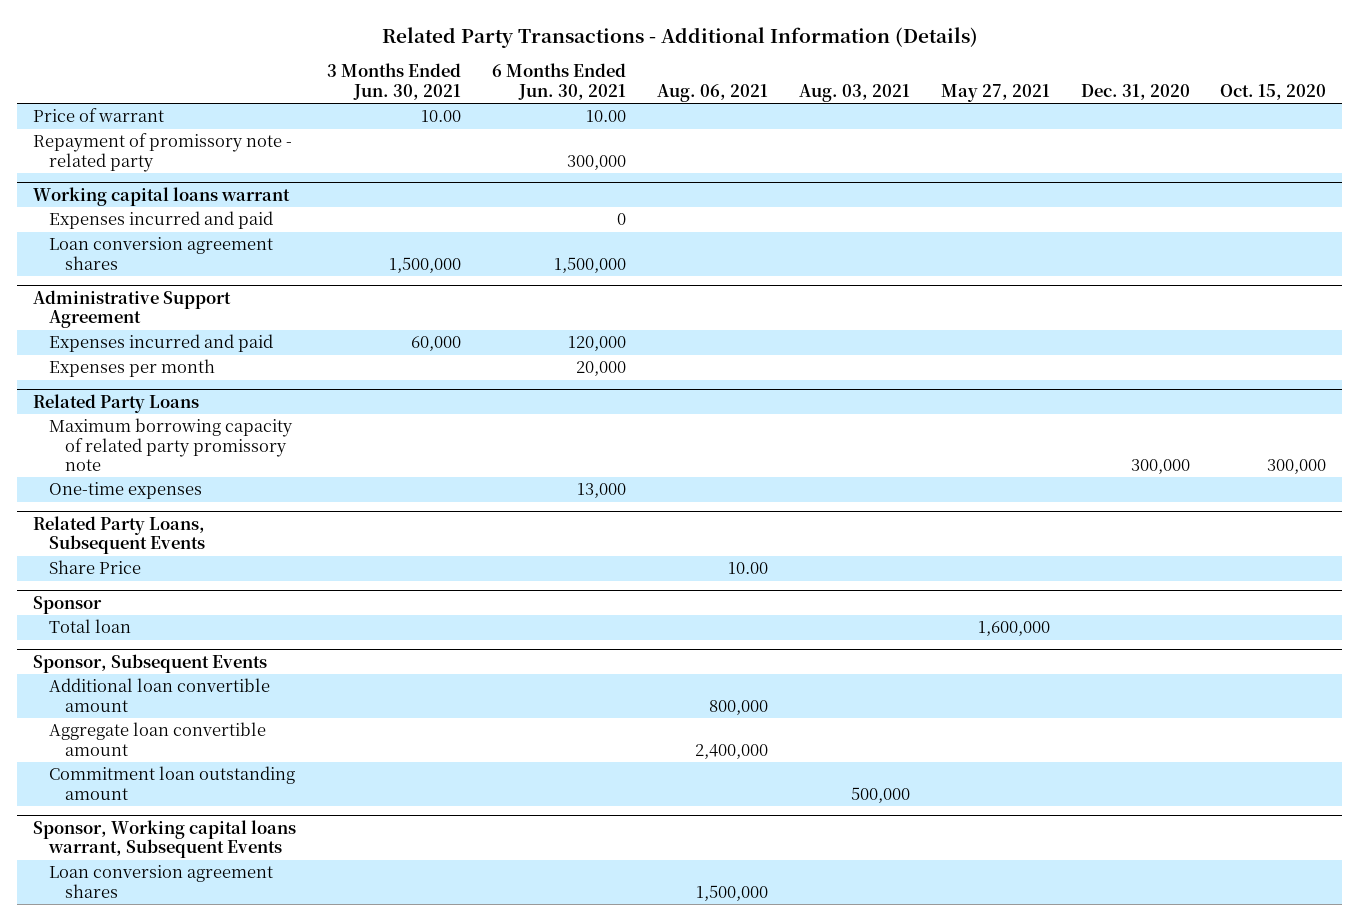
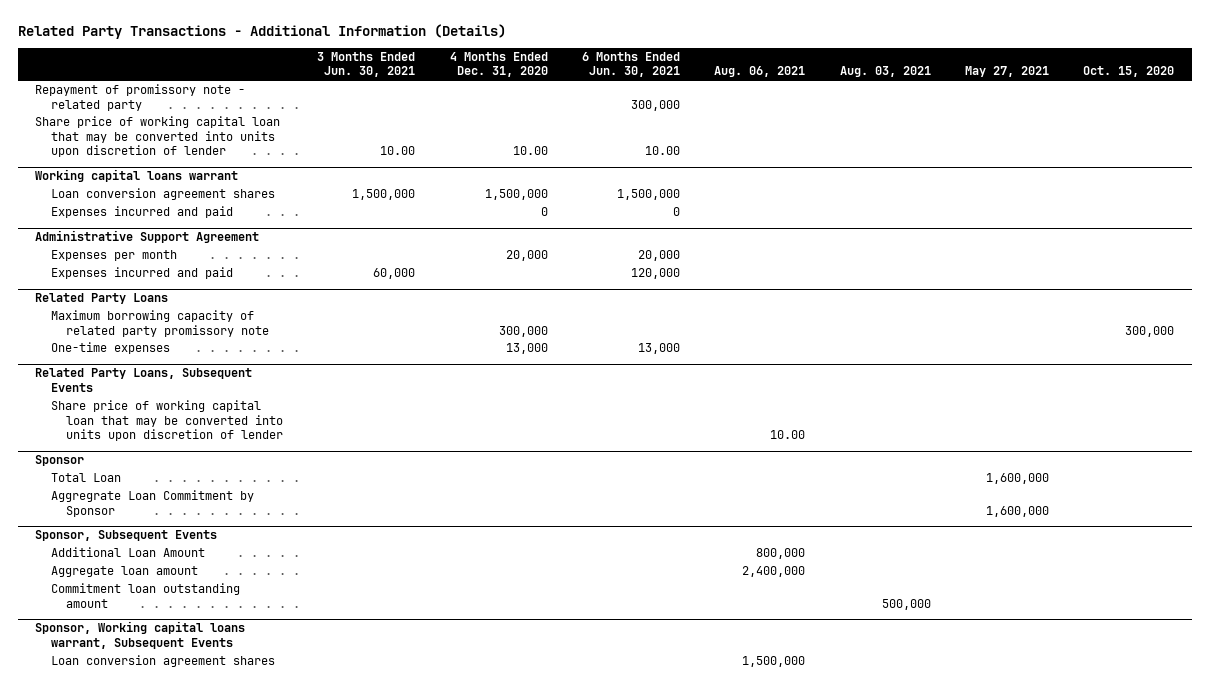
- | 3 Months Ended Jun. 30, 2021 | 6 Months Ended Jun. 30, 2021 | Aug. 06, 2021 | Aug. 03, 2021 | May 27, 2021 | Dec. 31, 2020 | Oct. 15, 2020
+ | 3 Months Ended Jun. 30, 2021 | 4 Months Ended Dec. 31, 2020 | 6 Months Ended Jun. 30, 2021 | Aug. 06, 2021 | Aug. 03, 2021 | May 27, 2021 | Oct. 15, 2020
- Price of warrant | 10.00 | 10.00 | | | | |
+ Share price of working capital loan that may be converted into units upon discretion of lender | 10.00 | 10.00 | 10.00 | | | |
@ Working capital loans warrant
moved down: Expenses incurred and paid | | 0 | 0 | | | |
@ Administrative Support Agreement
moved down: Expenses incurred and paid | 60,000 | | 120,000 | | | |
@ Related Party Loans, Subsequent Events
- Share Price | | | 10.00 | | | |
+ Share price of working capital loan that may be converted into units upon discretion of lender | | | | 10.00 | | |
@ Sponsor
- Total loan | | | | | 1,600,000 | |
+ Total Loan | | | | | | 1,600,000 |
+ Aggregrate Loan Commitment by Sponsor | | | | | | 1,600,000 |
@ Sponsor, Subsequent Events
- Additional loan convertible amount | | | 800,000 | | | |
- Aggregate loan convertible amount | | | 2,400,000 | | | |
+ Additional Loan Amount | | | | 800,000 | | |
+ Aggregate loan amount | | | | 2,400,000 | | |

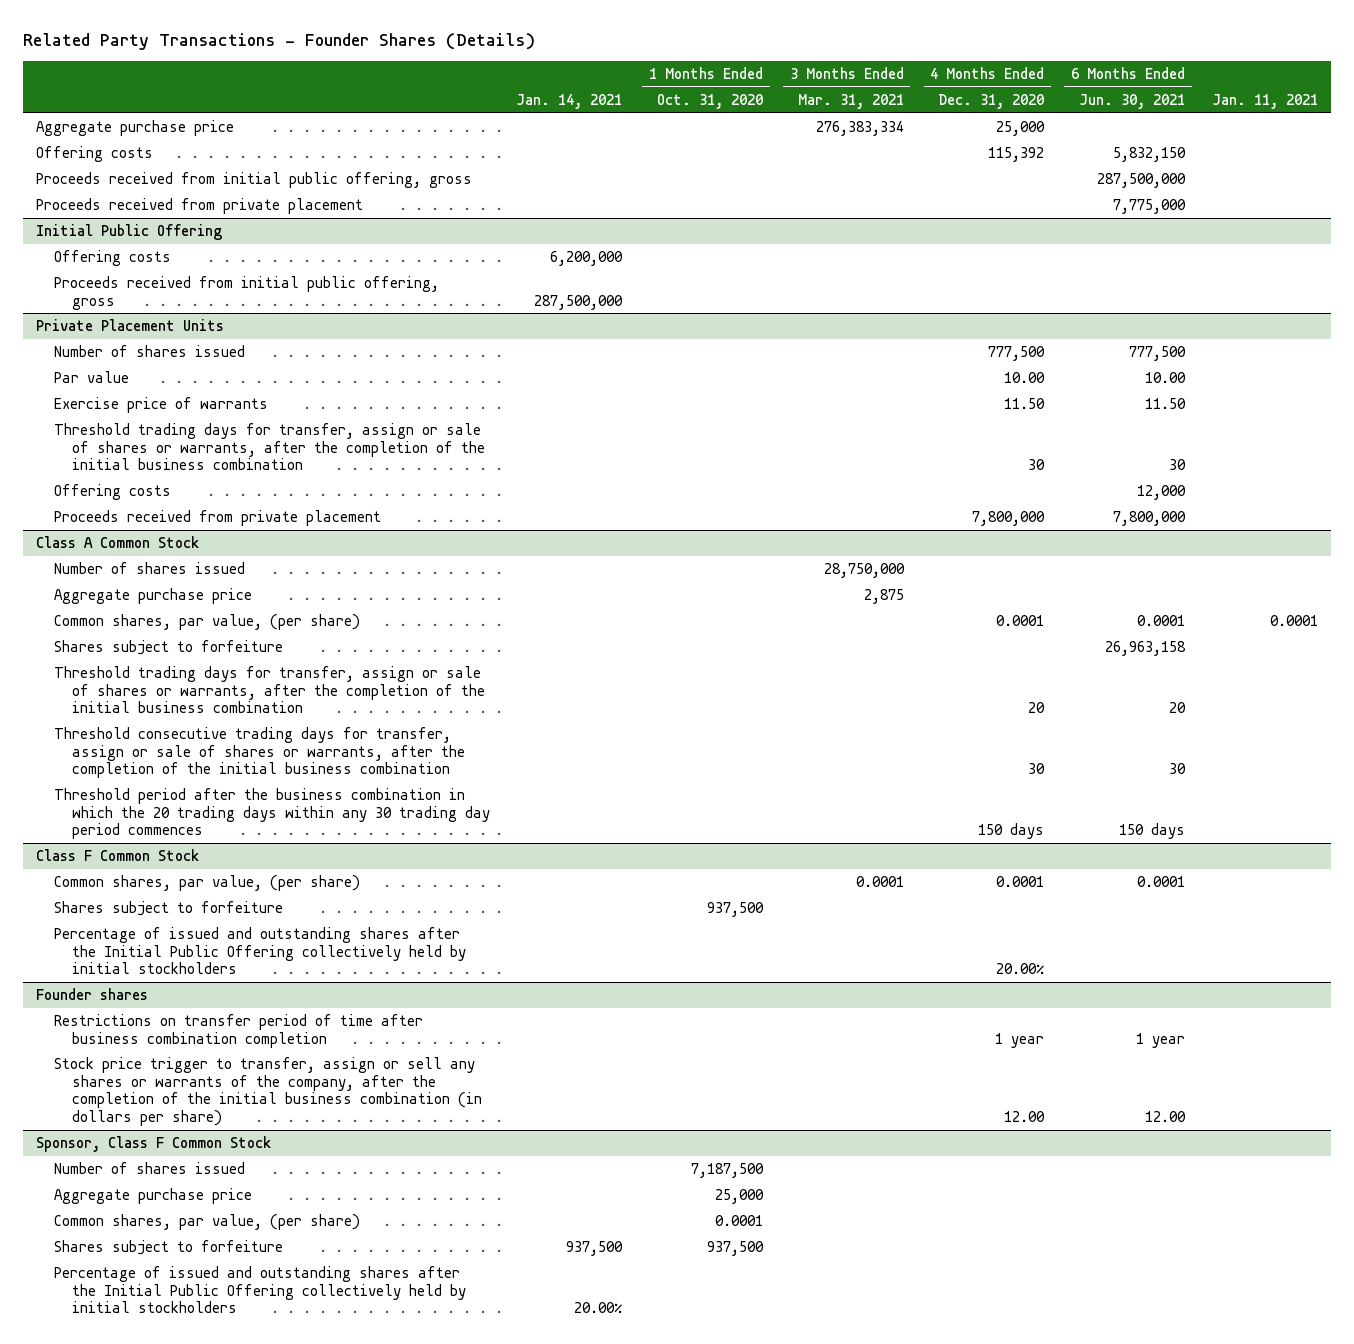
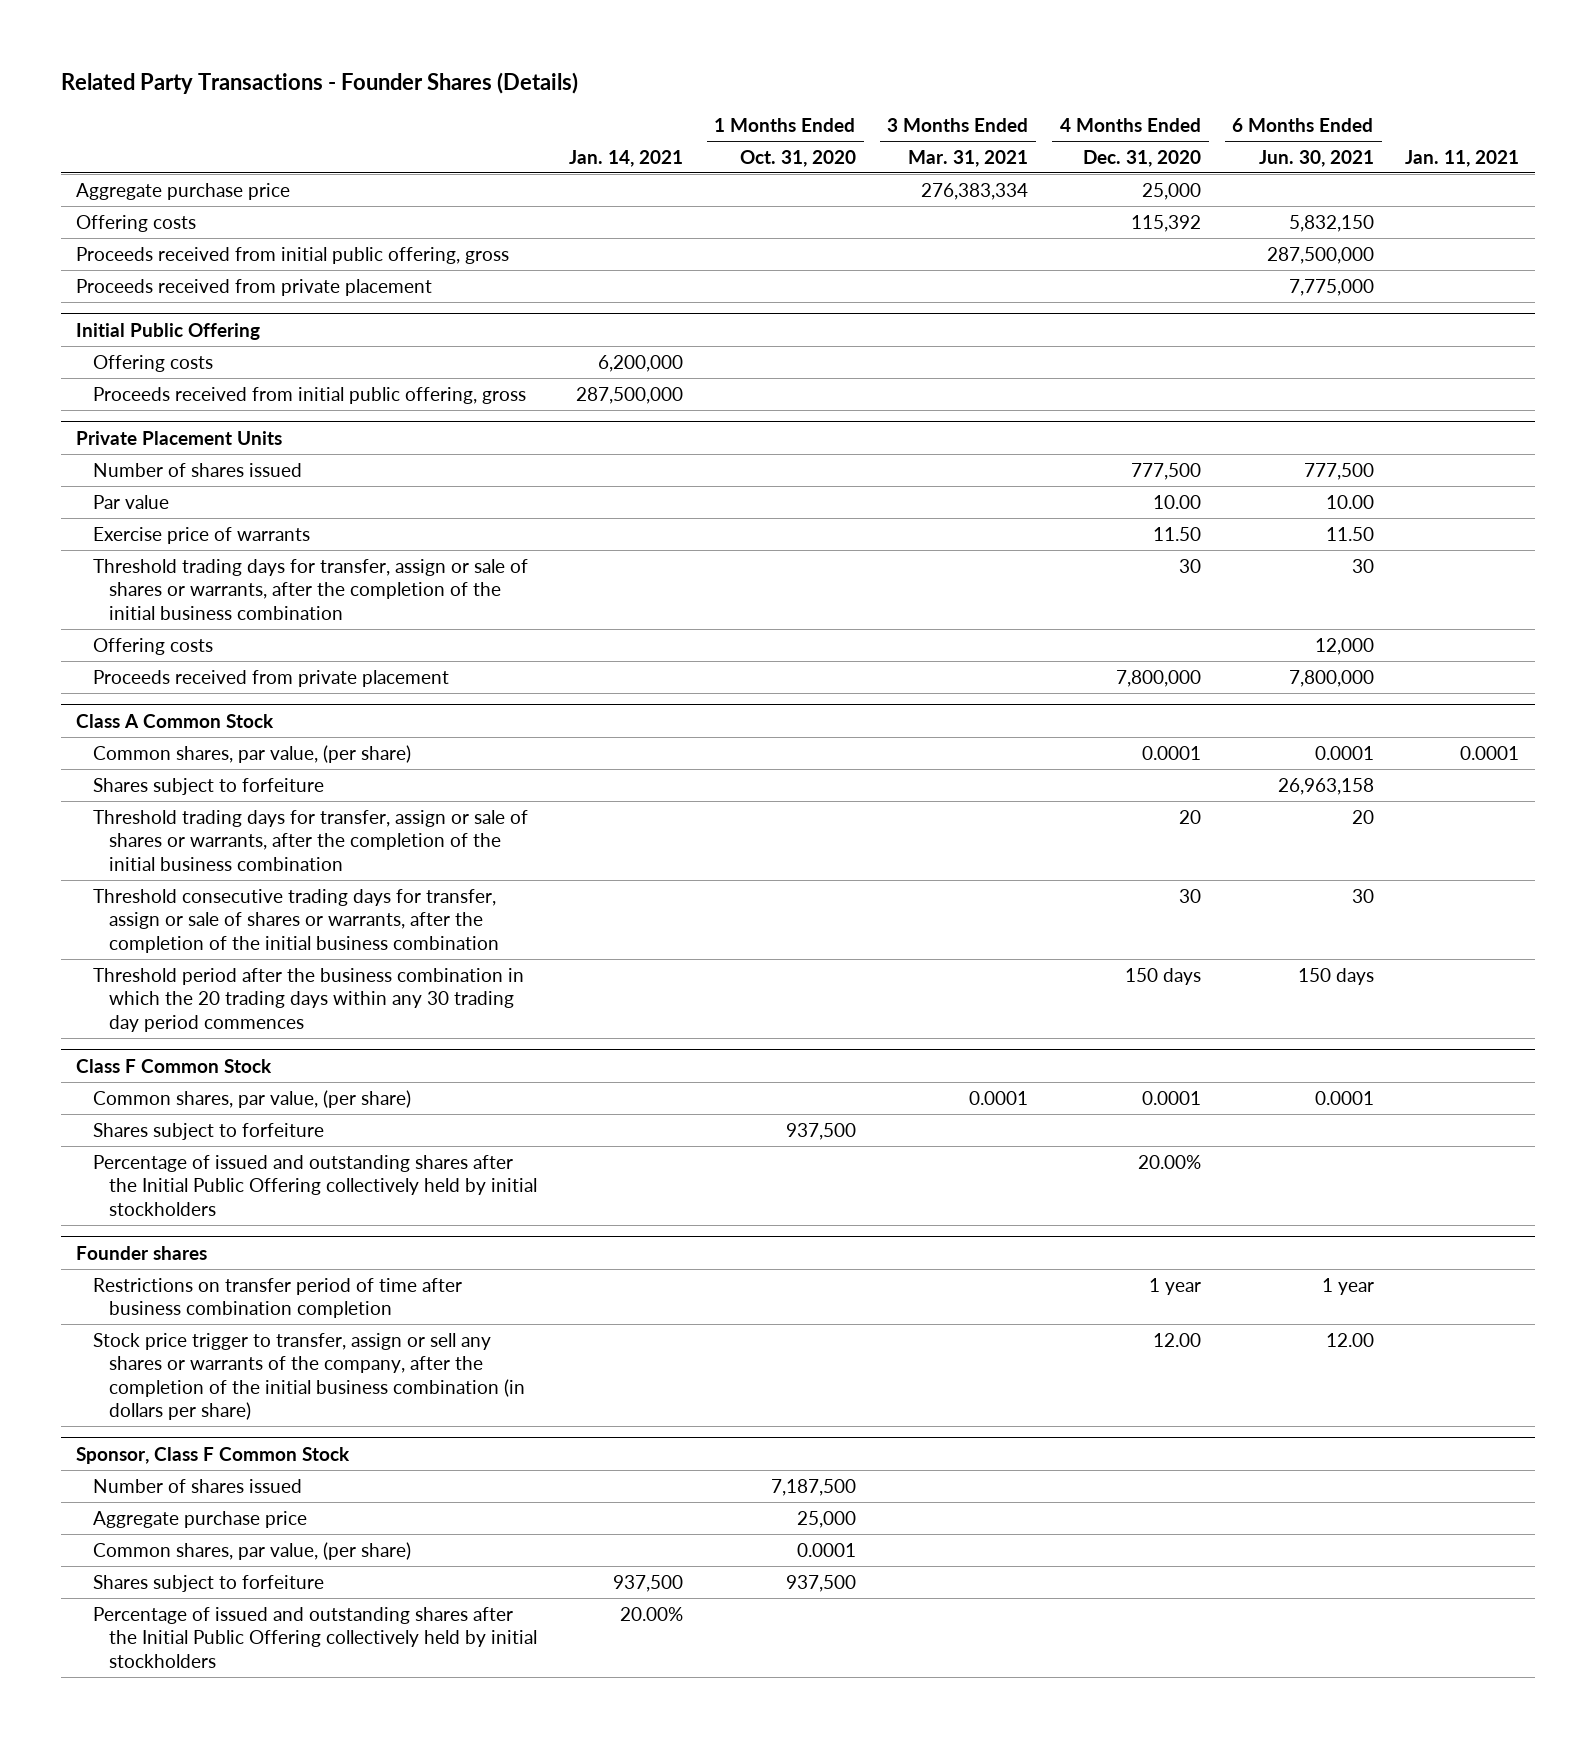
@ Class A Common Stock
- Number of shares issued | | | 28,750,000 | | |
- Aggregate purchase price | | | 2,875 | | |

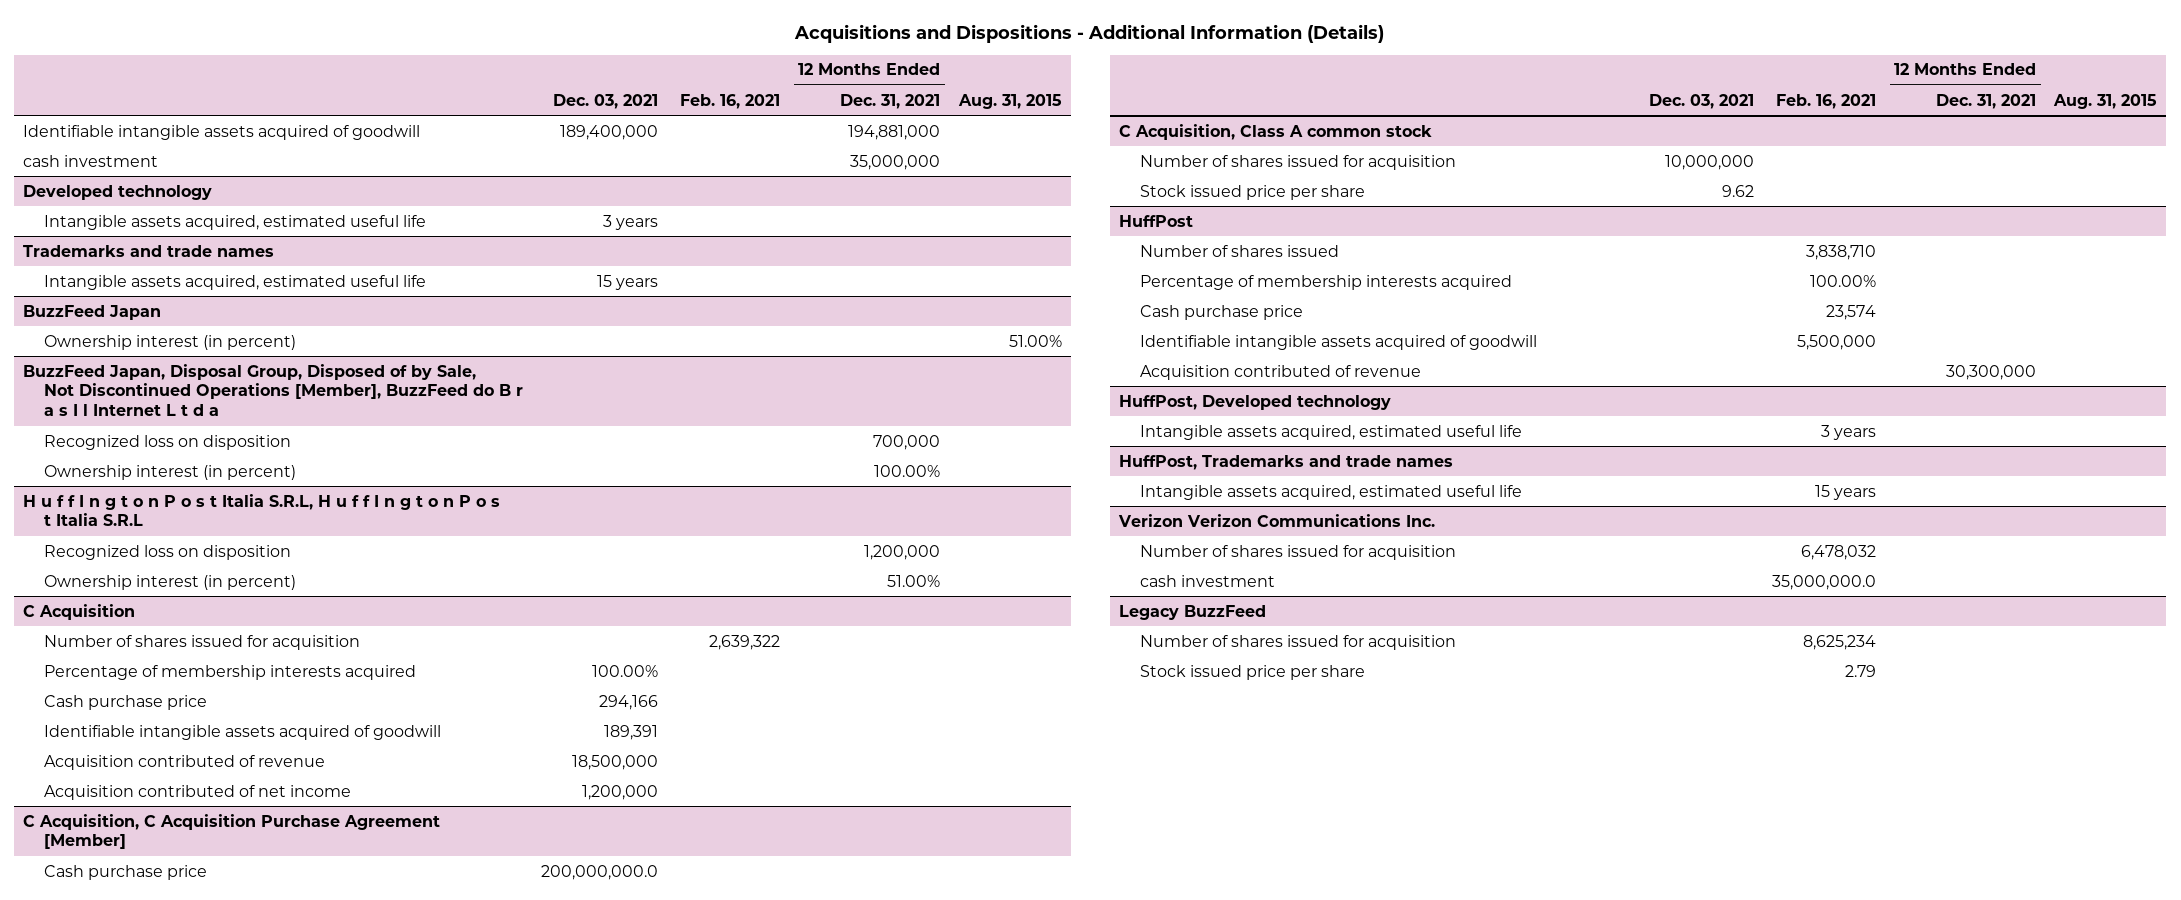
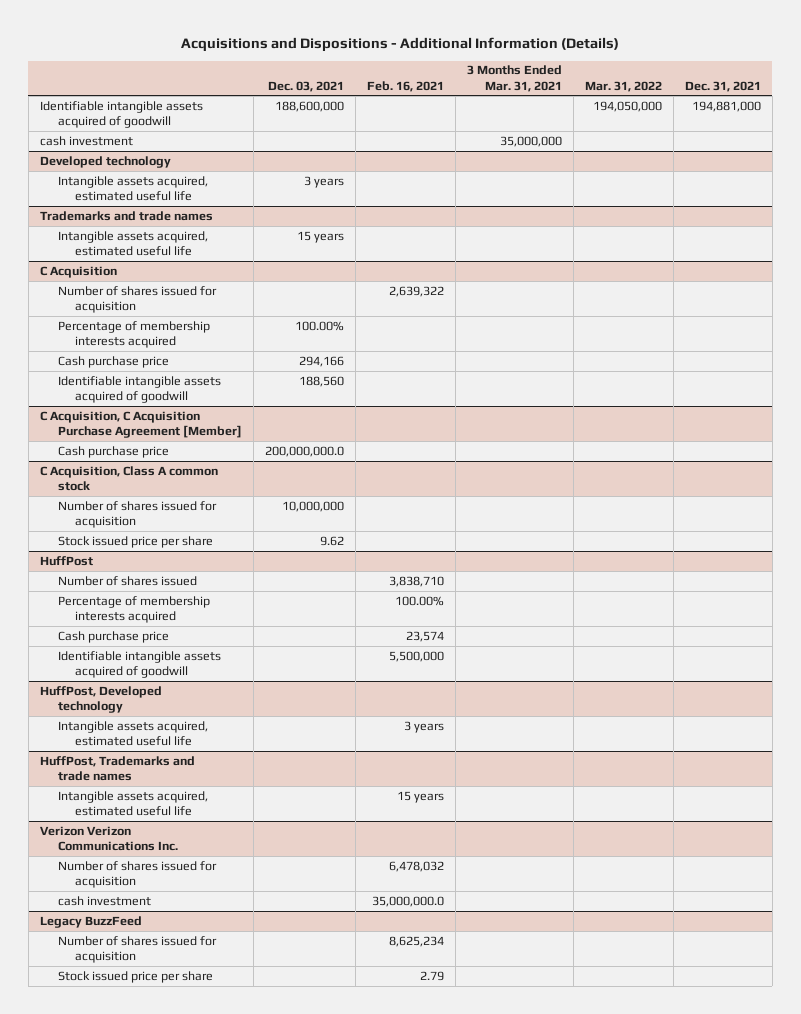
- | Dec. 03, 2021 | Feb. 16, 2021 | 12 Months Ended Dec. 31, 2021 | Aug. 31, 2015
+ | Dec. 03, 2021 | Feb. 16, 2021 | 3 Months Ended Mar. 31, 2021 | Mar. 31, 2022 | Dec. 31, 2021
- Identifiable intangible assets acquired of goodwill | 189,400,000 | | 194,881,000 |
+ Identifiable intangible assets acquired of goodwill | 188,600,000 | | | 194,050,000 | 194,881,000
- BuzzFeed Japan
- Ownership interest (in percent) | | | | 51.00%
- BuzzFeed Japan, Disposal Group, Disposed of by Sale, Not Discontinued Operations [Member], BuzzFeed do B r a s I l Internet L t d a
- Recognized loss on disposition | | | 700,000 |
- Ownership interest (in percent) | | | 100.00% |
- H u f f I n g t o n P o s t Italia S.R.L, H u f f I n g t o n P o s t Italia S.R.L
- Recognized loss on disposition | | | 1,200,000 |
- Ownership interest (in percent) | | | 51.00% |
@ C Acquisition
- Identifiable intangible assets acquired of goodwill | 189,391 | | |
- Acquisition contributed of revenue | 18,500,000 | | |
- Acquisition contributed of net income | 1,200,000 | | |
+ Identifiable intangible assets acquired of goodwill | 188,560 | | | |
@ HuffPost
- Acquisition contributed of revenue | | | 30,300,000 |

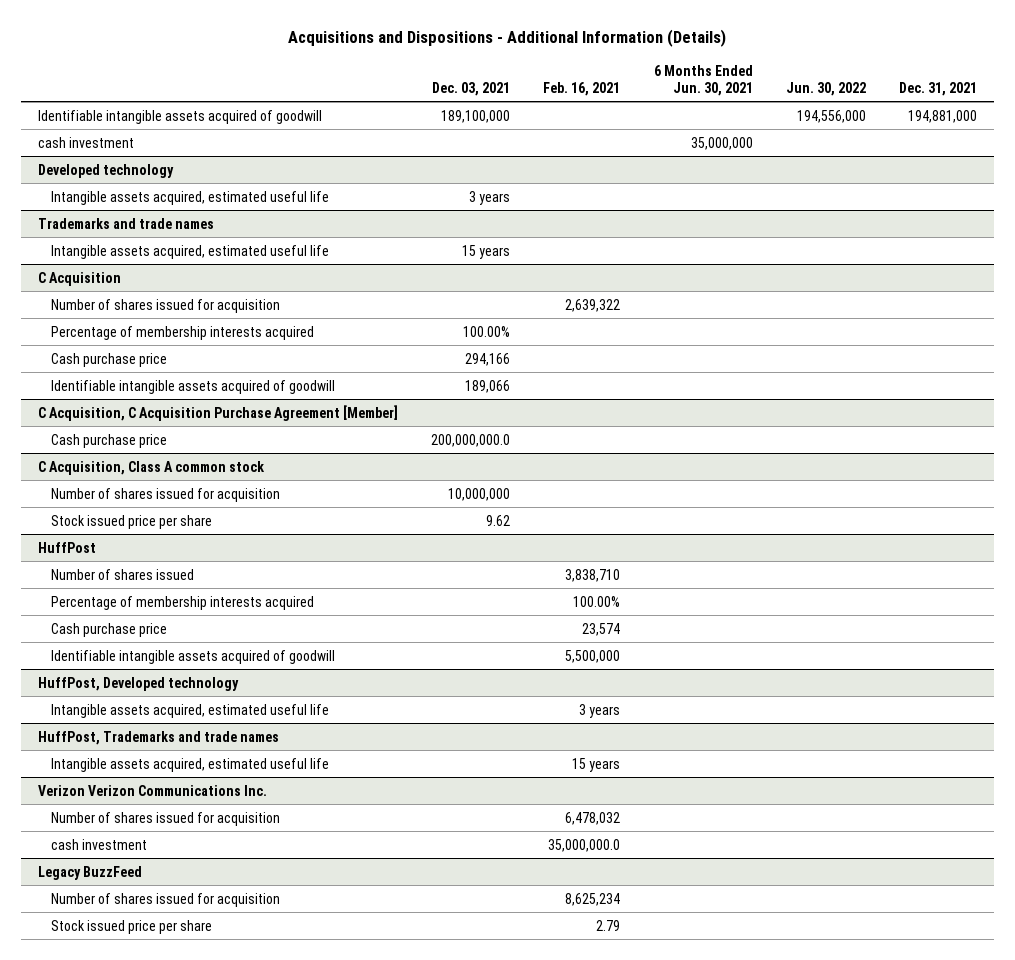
- | Dec. 03, 2021 | Feb. 16, 2021 | 3 Months Ended Mar. 31, 2021 | Mar. 31, 2022 | Dec. 31, 2021
+ | Dec. 03, 2021 | Feb. 16, 2021 | 6 Months Ended Jun. 30, 2021 | Jun. 30, 2022 | Dec. 31, 2021
- Identifiable intangible assets acquired of goodwill | 188,600,000 | | | 194,050,000 | 194,881,000
+ Identifiable intangible assets acquired of goodwill | 189,100,000 | | | 194,556,000 | 194,881,000
@ C Acquisition
- Identifiable intangible assets acquired of goodwill | 188,560 | | | |
+ Identifiable intangible assets acquired of goodwill | 189,066 | | | |

